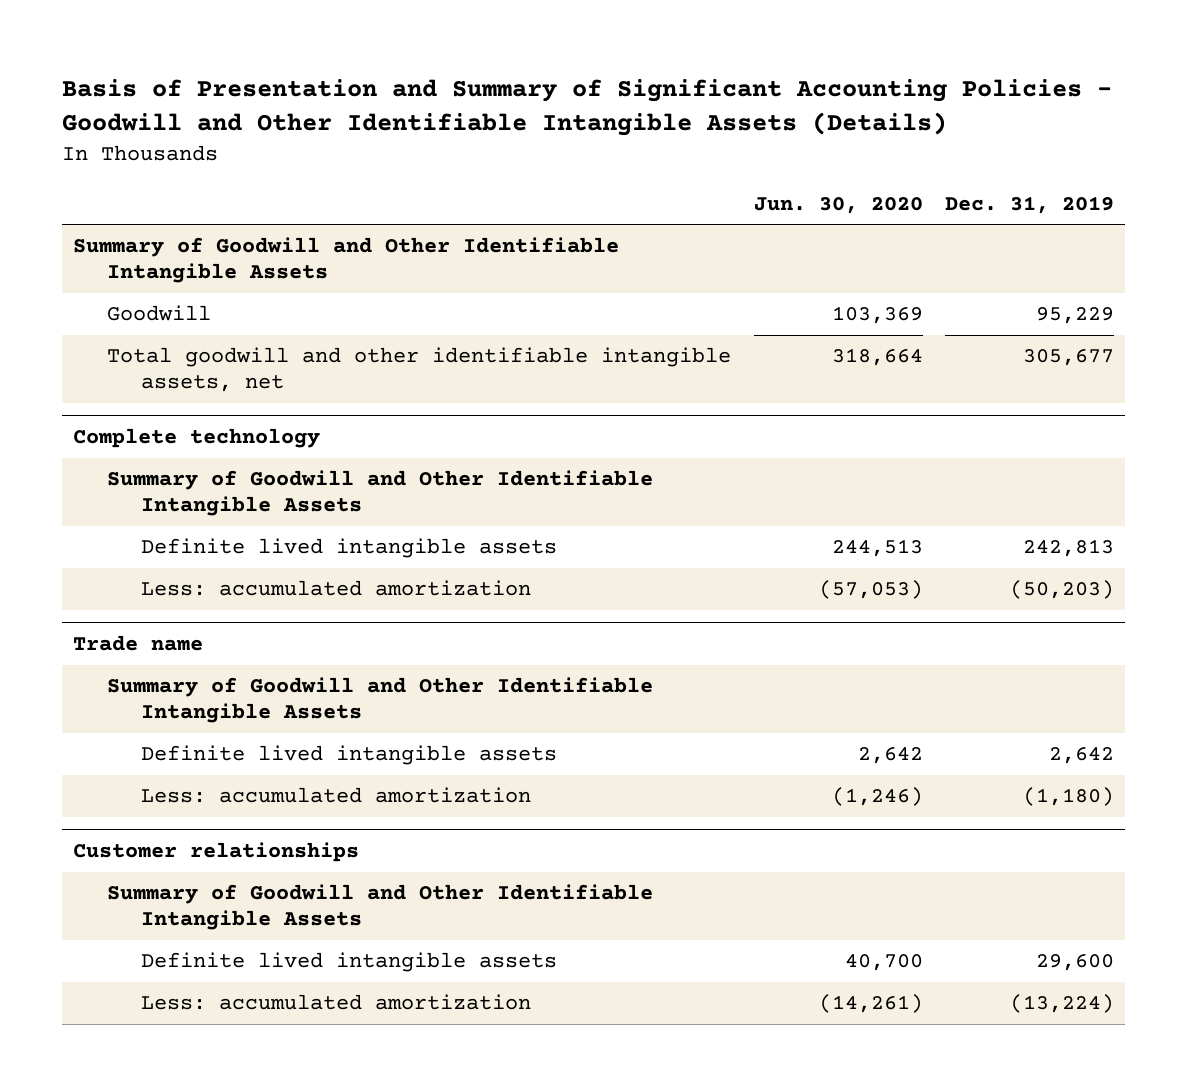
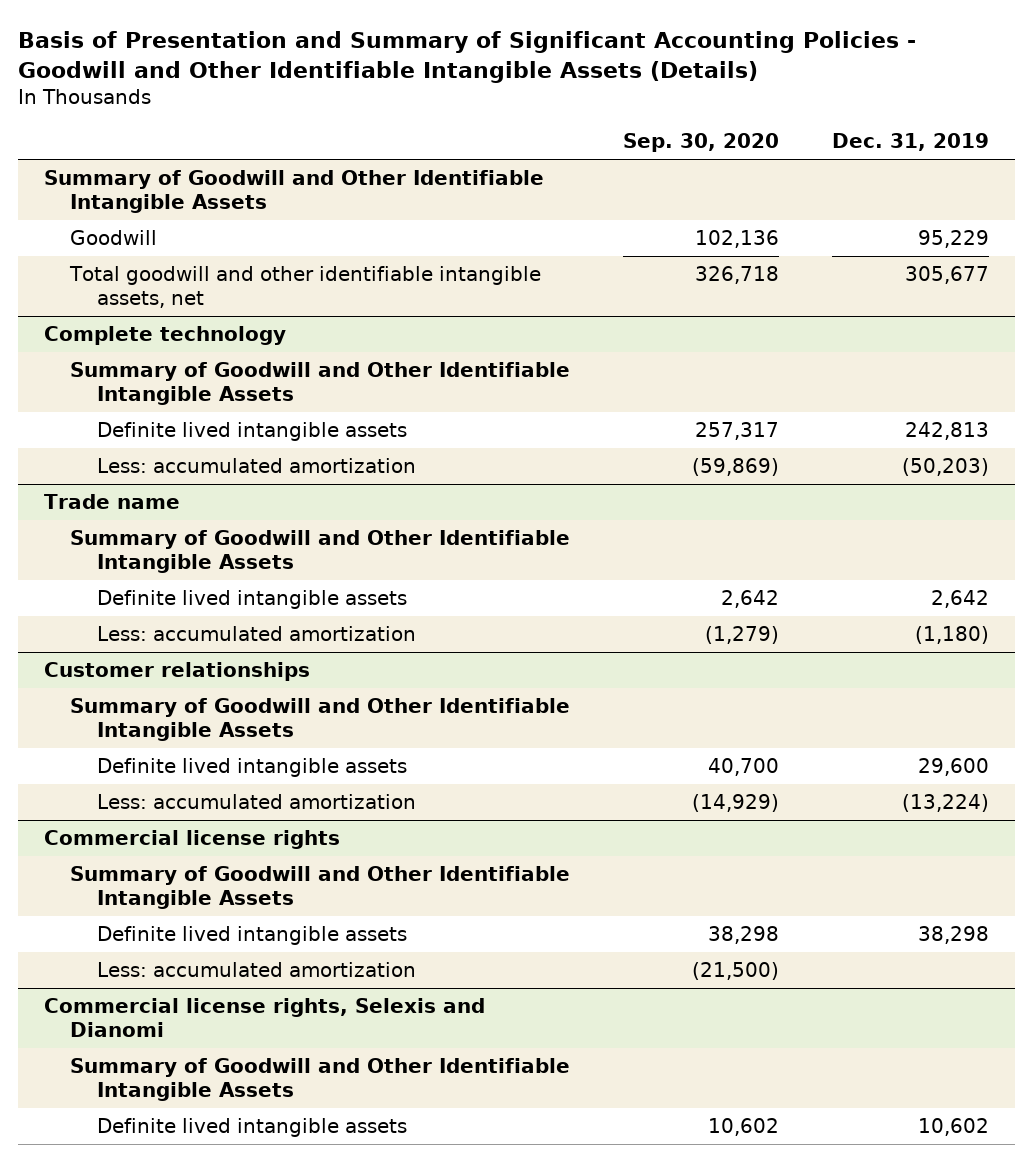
- | Jun. 30, 2020 | Dec. 31, 2019
+ | Sep. 30, 2020 | Dec. 31, 2019
+ Commercial license rights
+ Summary of Goodwill and Other Identifiable Intangible Assets
+ Definite lived intangible assets | 38,298 | 38,298
+ Less: accumulated amortization | (21,500) |
+ Commercial license rights, Selexis and Dianomi
+ Summary of Goodwill and Other Identifiable Intangible Assets
+ Definite lived intangible assets | 10,602 | 10,602

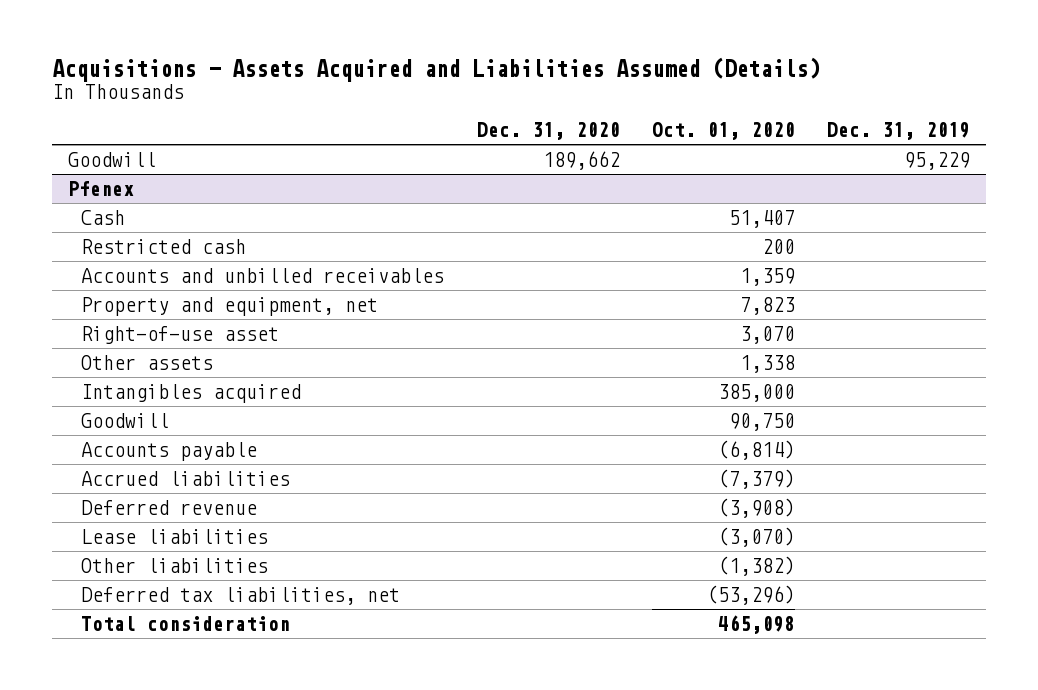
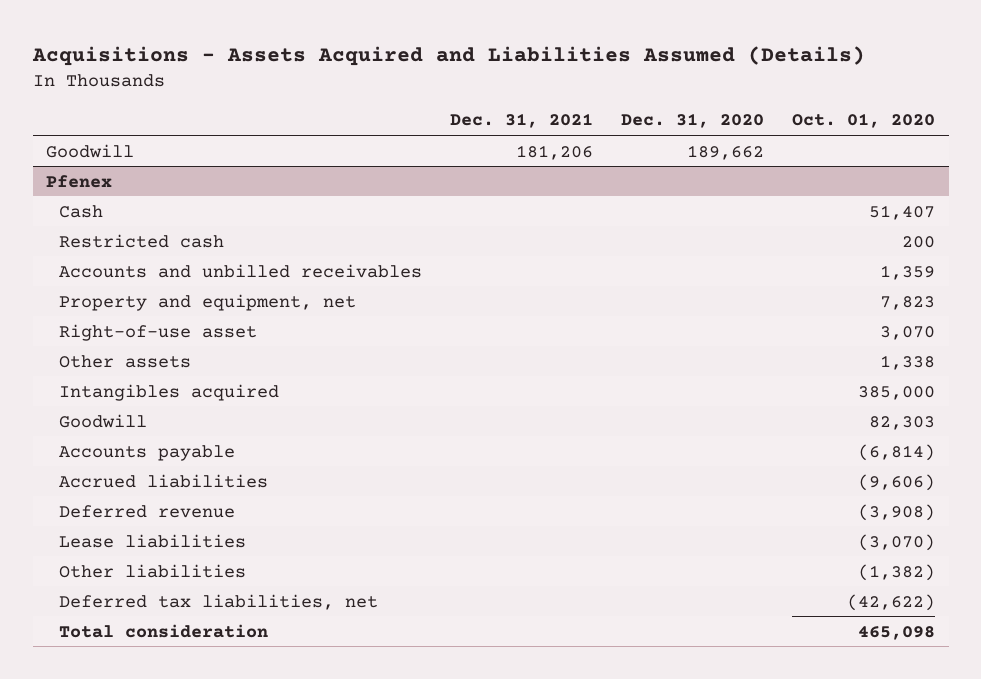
- | Dec. 31, 2020 | Oct. 01, 2020 | Dec. 31, 2019
+ | Dec. 31, 2021 | Dec. 31, 2020 | Oct. 01, 2020
@ Pfenex
- Goodwill | | 90,750 |
+ Goodwill | | | 82,303
- Accrued liabilities | | (7,379) |
+ Accrued liabilities | | | (9,606)
- Deferred tax liabilities, net | | (53,296) |
+ Deferred tax liabilities, net | | | (42,622)

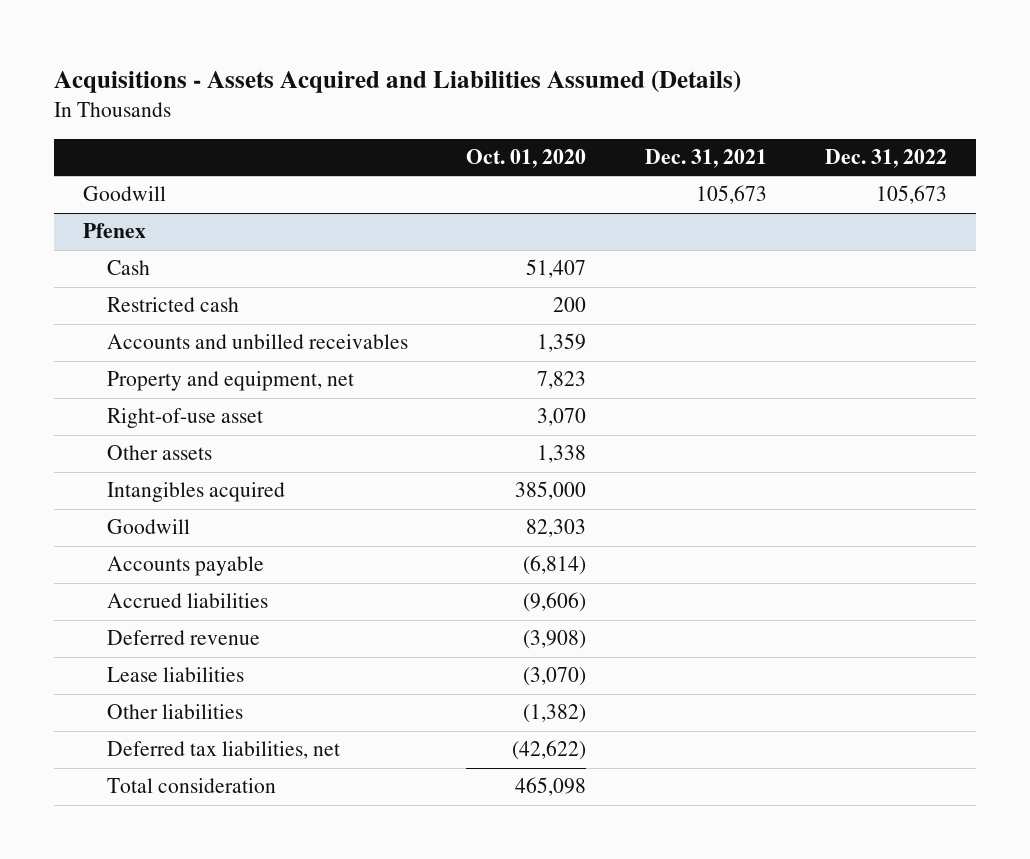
- | Dec. 31, 2021 | Dec. 31, 2020 | Oct. 01, 2020
+ | Oct. 01, 2020 | Dec. 31, 2021 | Dec. 31, 2022
- Goodwill | 181,206 | 189,662 |
+ Goodwill | | 105,673 | 105,673

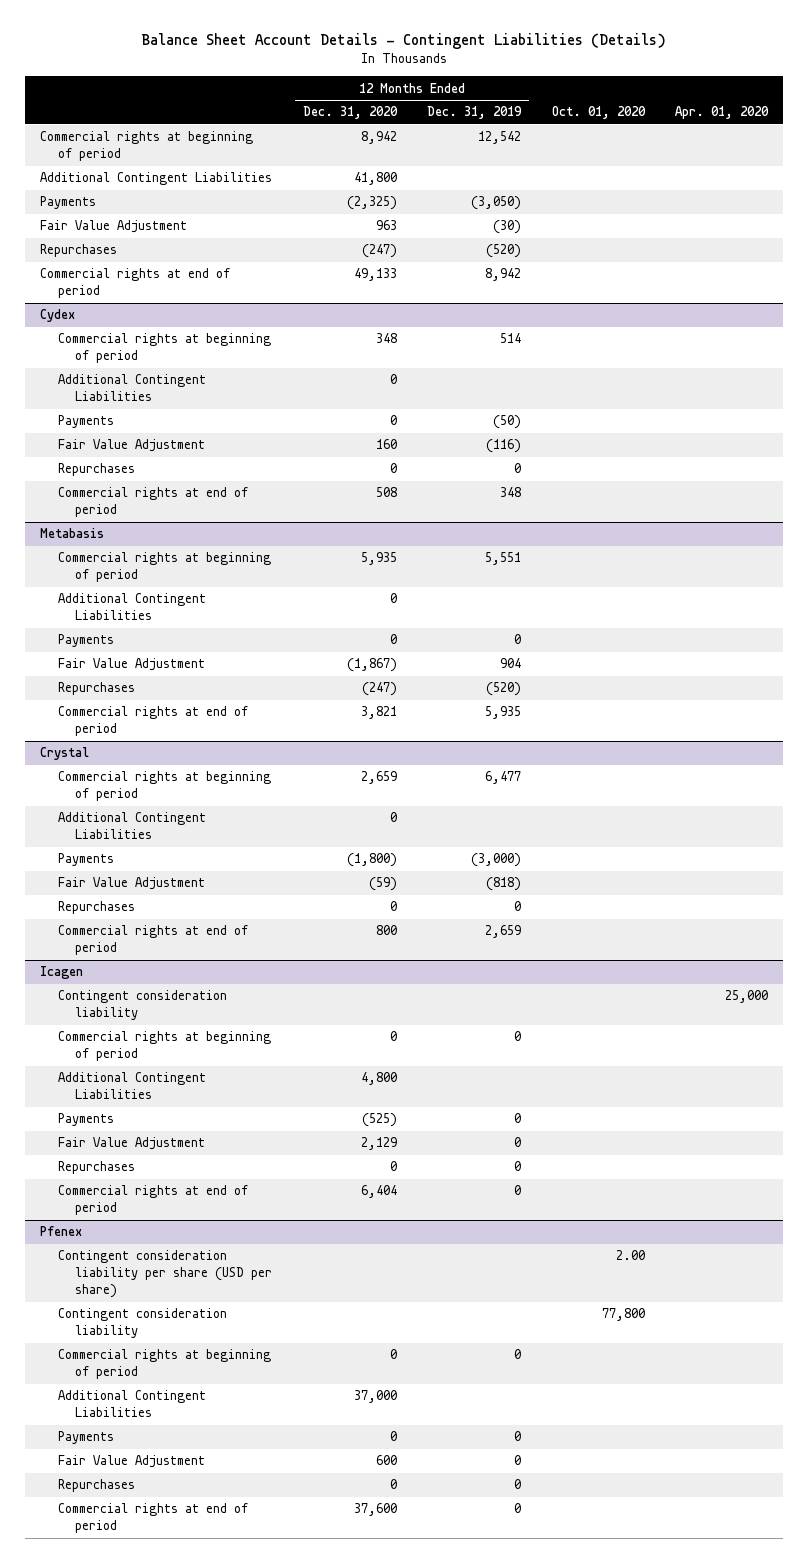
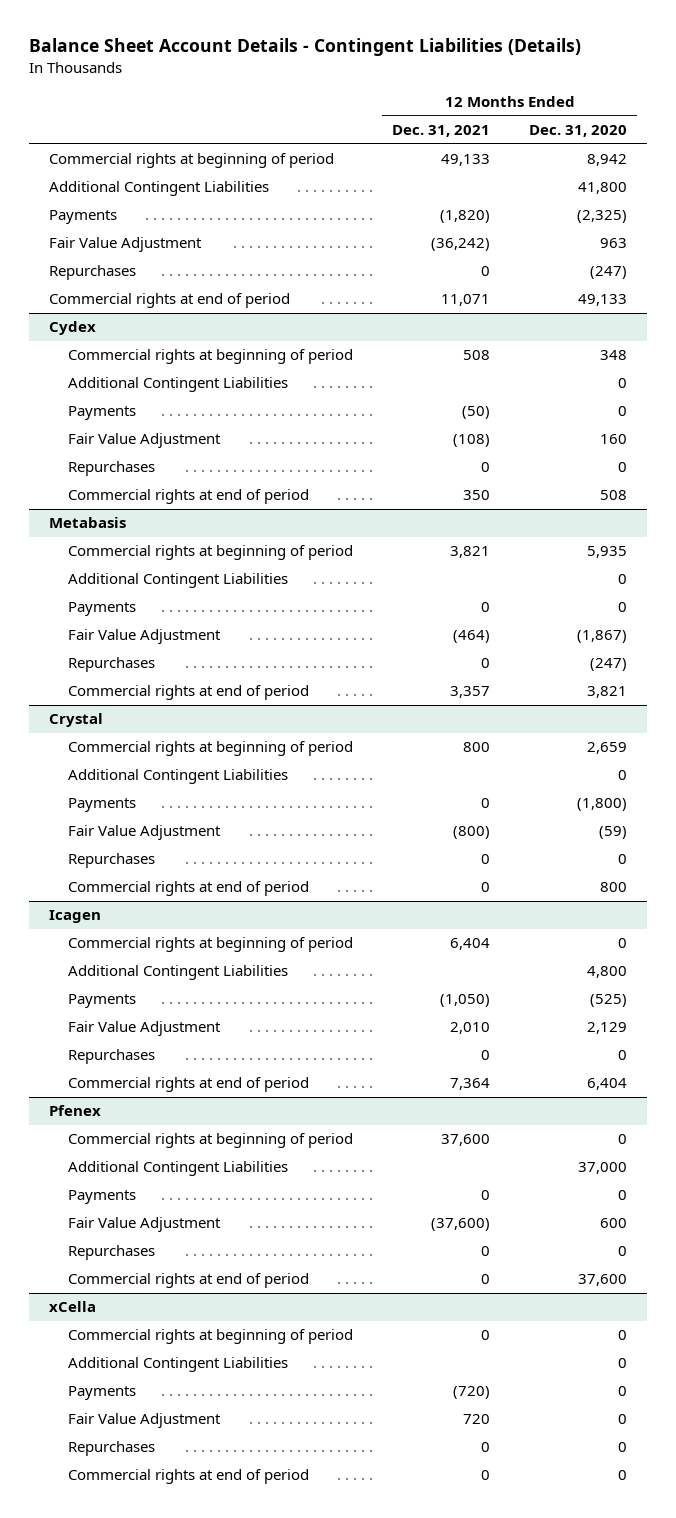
- | 12 Months Ended Dec. 31, 2020 | 12 Months Ended Dec. 31, 2019 | Oct. 01, 2020 | Apr. 01, 2020
+ | 12 Months Ended Dec. 31, 2021 | 12 Months Ended Dec. 31, 2020
@ Icagen
- Contingent consideration liability | | | | 25,000
@ Pfenex
- Contingent consideration liability per share (USD per share) | | | 2.00 |
- Contingent consideration liability | | | 77,800 |
+ xCella
+ Commercial rights at beginning of period | 0 | 0
+ Additional Contingent Liabilities | | 0
+ Payments | (720) | 0
+ Fair Value Adjustment | 720 | 0
+ Repurchases | 0 | 0
+ Commercial rights at end of period | 0 | 0

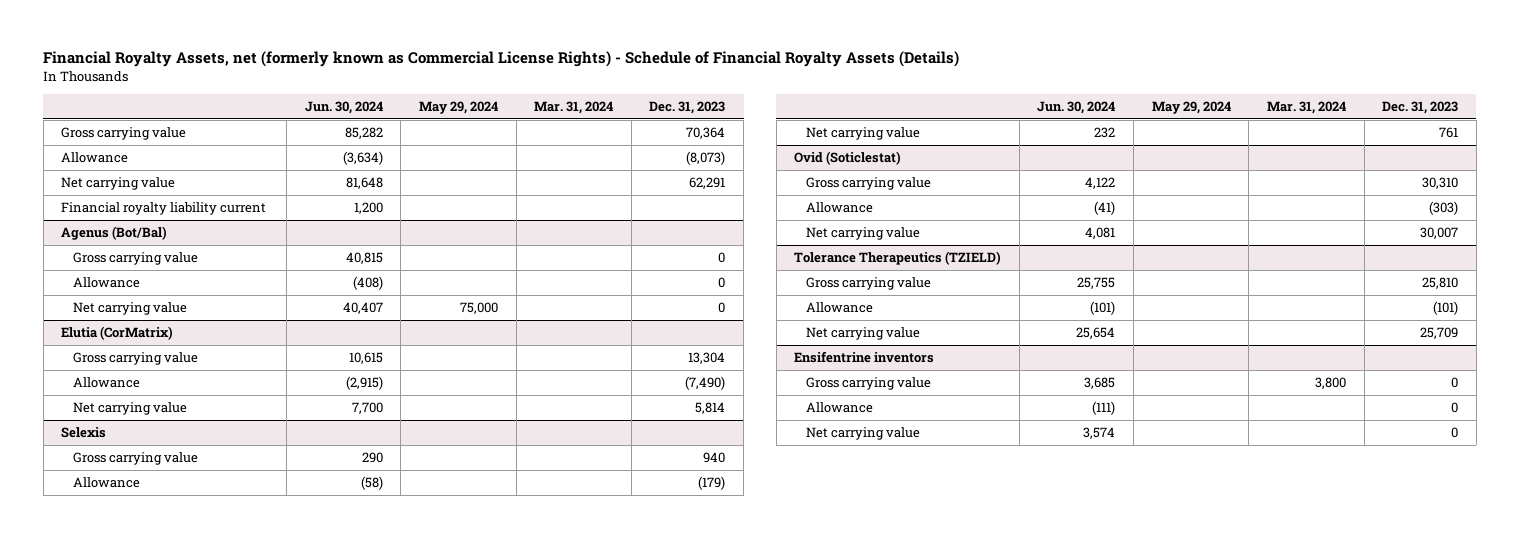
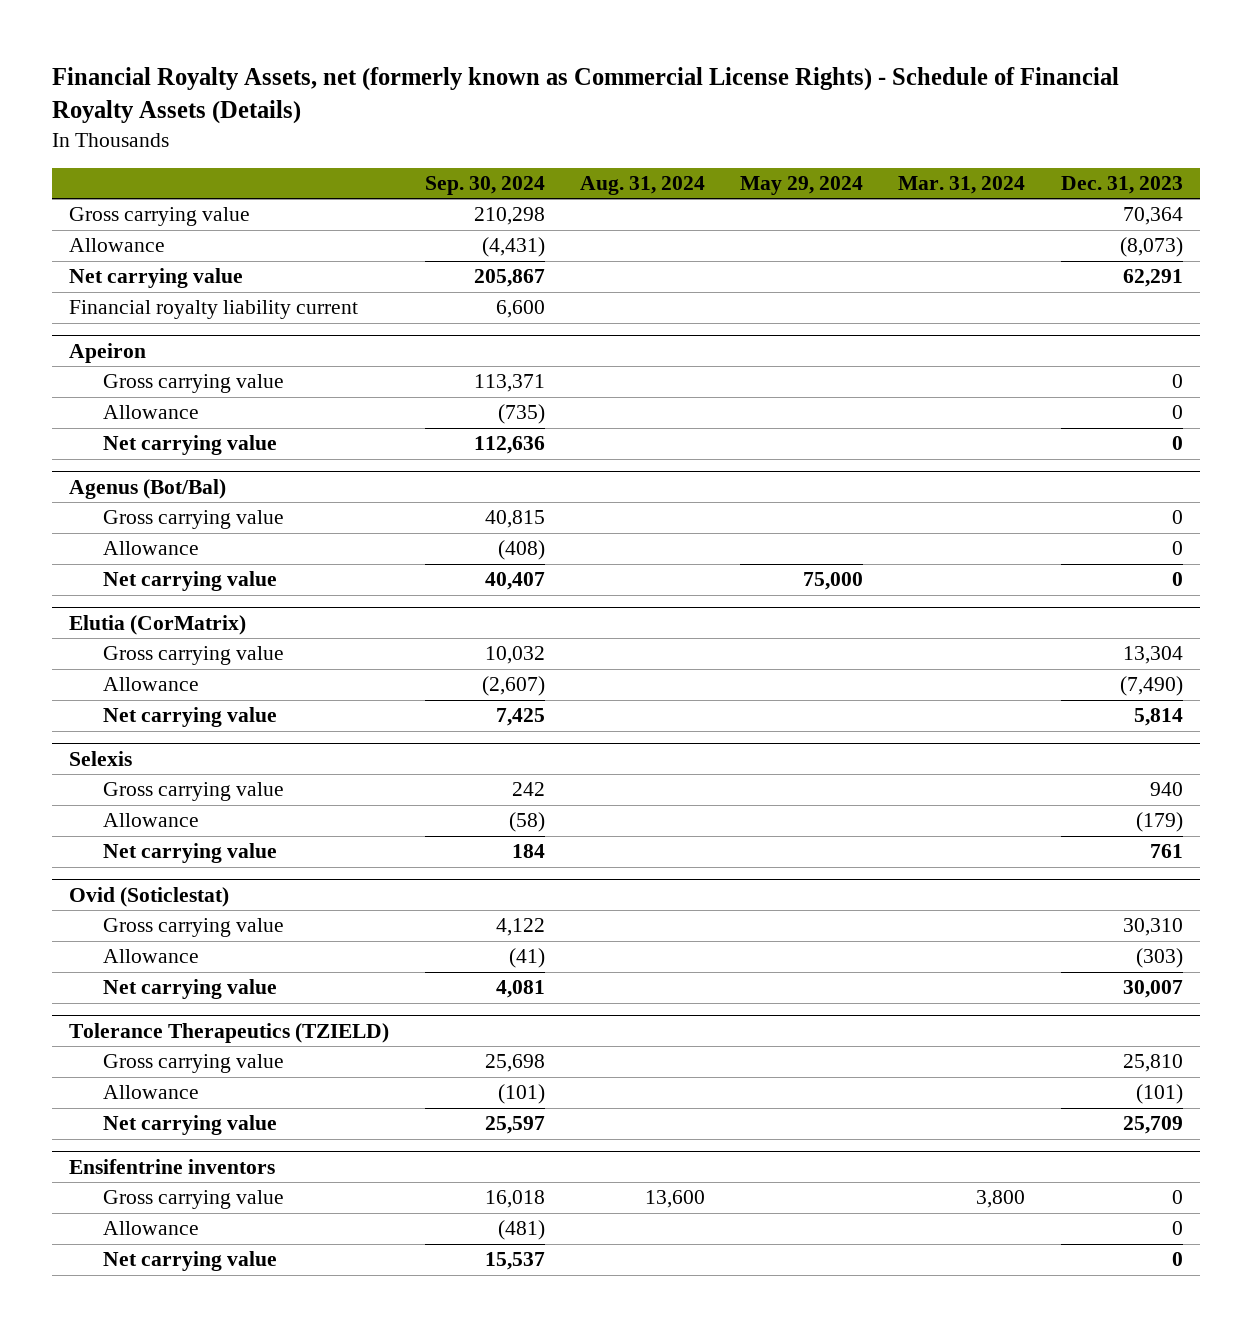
- | Jun. 30, 2024 | May 29, 2024 | Mar. 31, 2024 | Dec. 31, 2023
+ | Sep. 30, 2024 | Aug. 31, 2024 | May 29, 2024 | Mar. 31, 2024 | Dec. 31, 2023
+ Apeiron
+ Gross carrying value | 113,371 | | | | 0
+ Allowance | (735) | | | | 0
+ Net carrying value | 112,636 | | | | 0

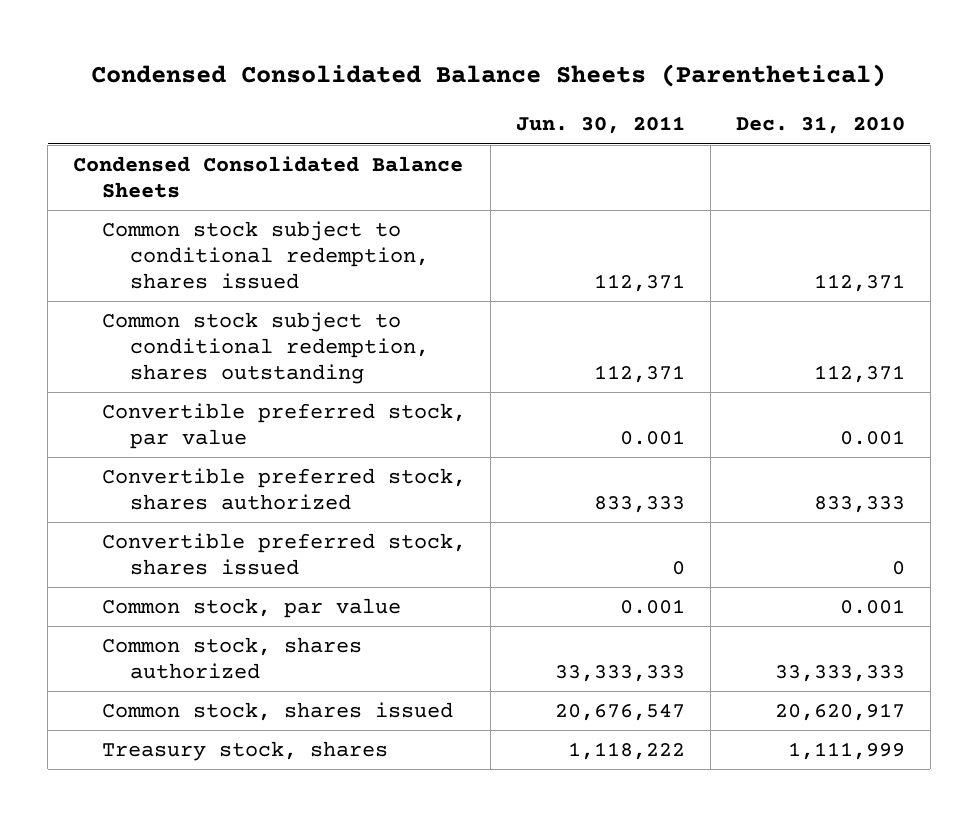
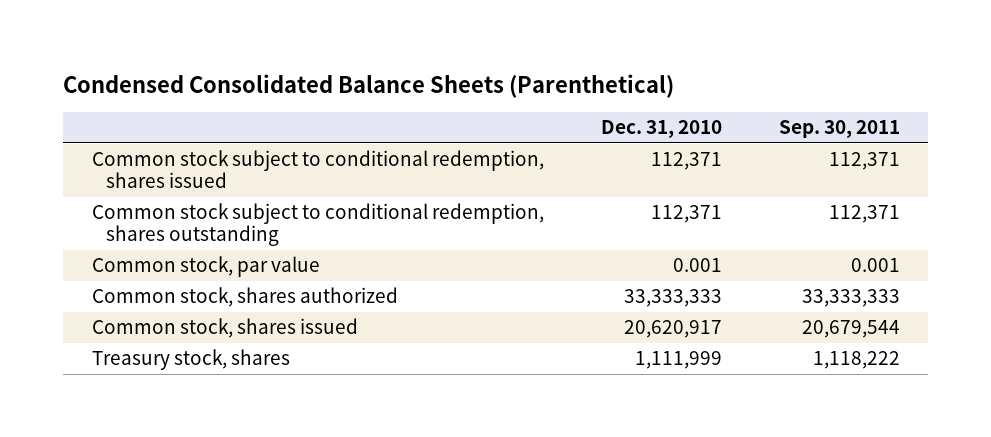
- | Jun. 30, 2011 | Dec. 31, 2010
+ | Dec. 31, 2010 | Sep. 30, 2011
- Condensed Consolidated Balance Sheets
- Convertible preferred stock, par value | 0.001 | 0.001
- Convertible preferred stock, shares authorized | 833,333 | 833,333
- Convertible preferred stock, shares issued | 0 | 0

